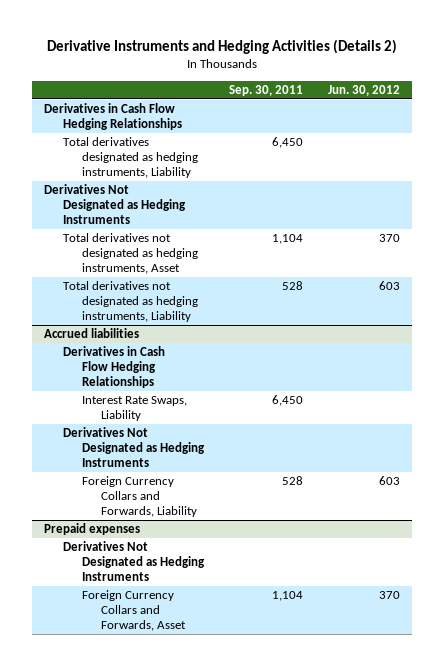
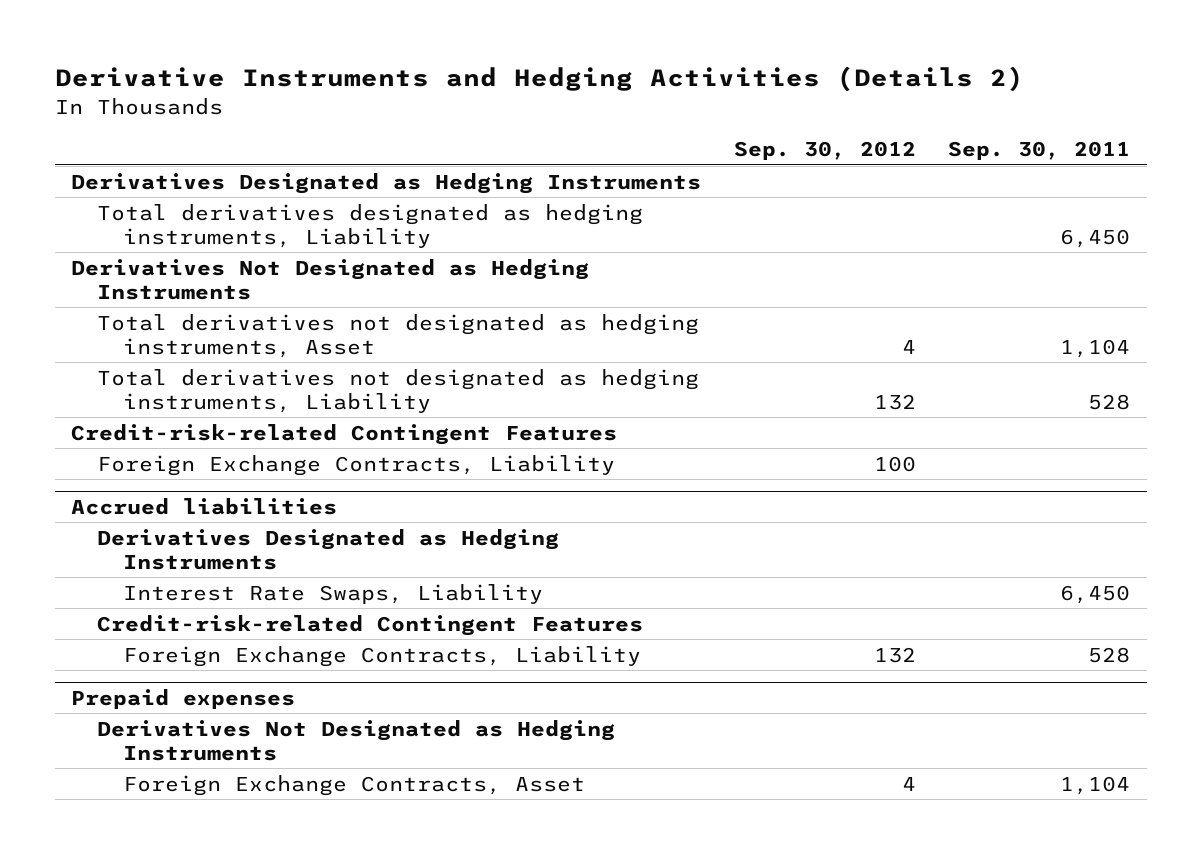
- | Sep. 30, 2011 | Jun. 30, 2012
+ | Sep. 30, 2012 | Sep. 30, 2011
- Derivatives in Cash Flow Hedging Relationships
+ Derivatives Designated as Hedging Instruments
+ Credit-risk-related Contingent Features
+ Foreign Exchange Contracts, Liability | 100 |
@ Accrued liabilities
- Derivatives in Cash Flow Hedging Relationships
+ Derivatives Designated as Hedging Instruments
- Derivatives Not Designated as Hedging Instruments
- Foreign Currency Collars and Forwards, Liability | 528 | 603
+ Credit-risk-related Contingent Features
+ Foreign Exchange Contracts, Liability | 132 | 528
@ Prepaid expenses
- Foreign Currency Collars and Forwards, Asset | 1,104 | 370
+ Foreign Exchange Contracts, Asset | 4 | 1,104

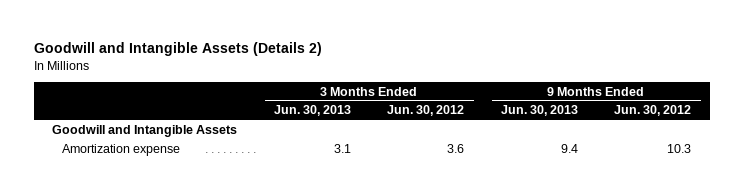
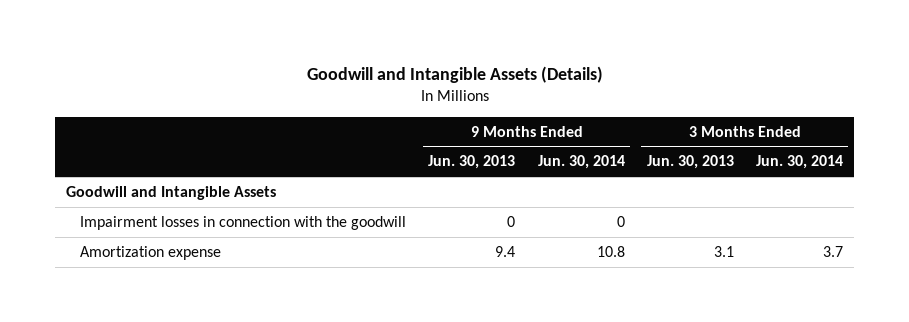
- Goodwill and Intangible Assets (Details 2)
+ Goodwill and Intangible Assets (Details)
- | 3 Months Ended Jun. 30, 2013 | 3 Months Ended Jun. 30, 2012 | 9 Months Ended Jun. 30, 2013 | 9 Months Ended Jun. 30, 2012
+ | 9 Months Ended Jun. 30, 2013 | 9 Months Ended Jun. 30, 2014 | 3 Months Ended Jun. 30, 2013 | 3 Months Ended Jun. 30, 2014
+ Impairment losses in connection with the goodwill | 0 | 0 | |

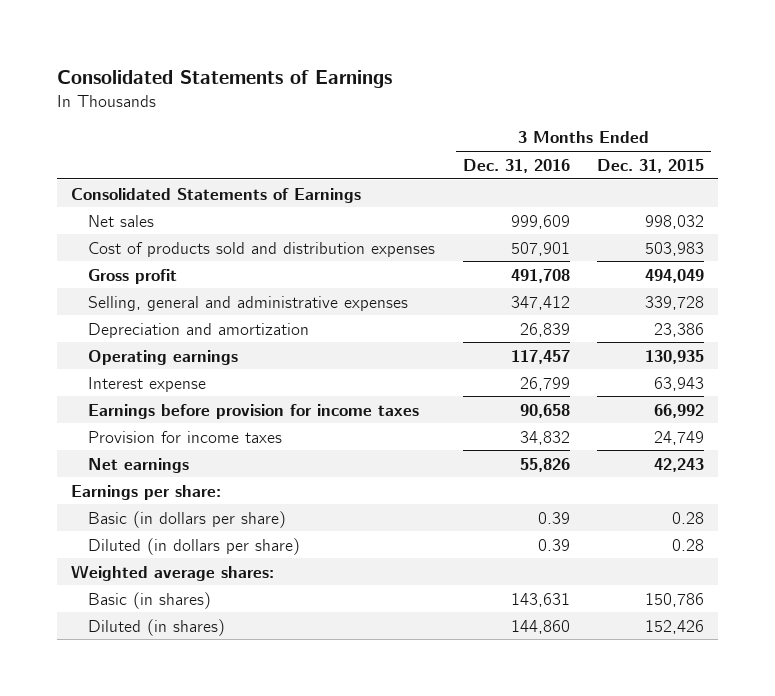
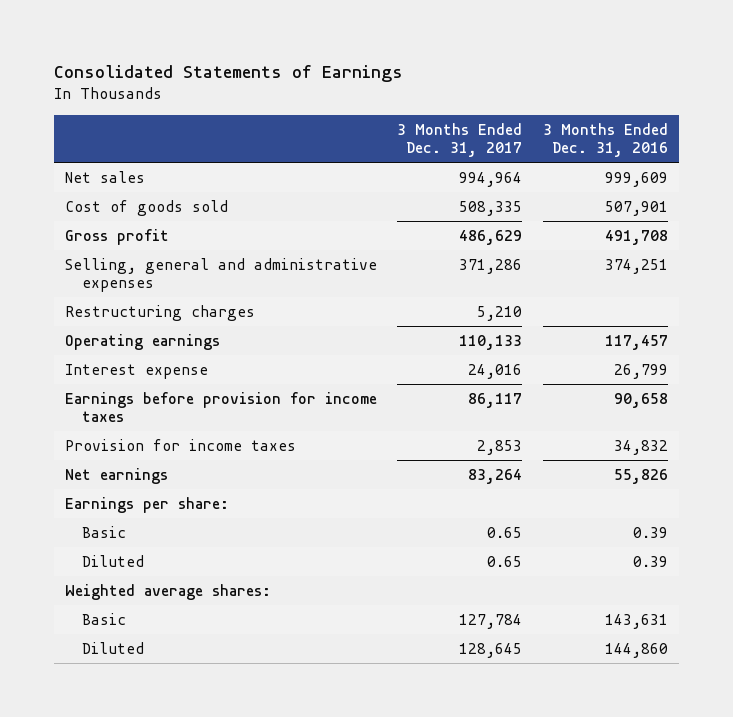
- | 3 Months Ended Dec. 31, 2016 | 3 Months Ended Dec. 31, 2015
+ | 3 Months Ended Dec. 31, 2017 | 3 Months Ended Dec. 31, 2016
- Consolidated Statements of Earnings
- Cost of products sold and distribution expenses | 507,901 | 503,983
+ Cost of goods sold | 508,335 | 507,901
- Selling, general and administrative expenses | 347,412 | 339,728
- Depreciation and amortization | 26,839 | 23,386
+ Selling, general and administrative expenses | 371,286 | 374,251
+ Restructuring charges | 5,210 |
- Basic (in dollars per share) | 0.39 | 0.28
- Diluted (in dollars per share) | 0.39 | 0.28
+ Basic | 0.65 | 0.39
+ Diluted | 0.65 | 0.39
- Basic (in shares) | 143,631 | 150,786
- Diluted (in shares) | 144,860 | 152,426
+ Basic | 127,784 | 143,631
+ Diluted | 128,645 | 144,860

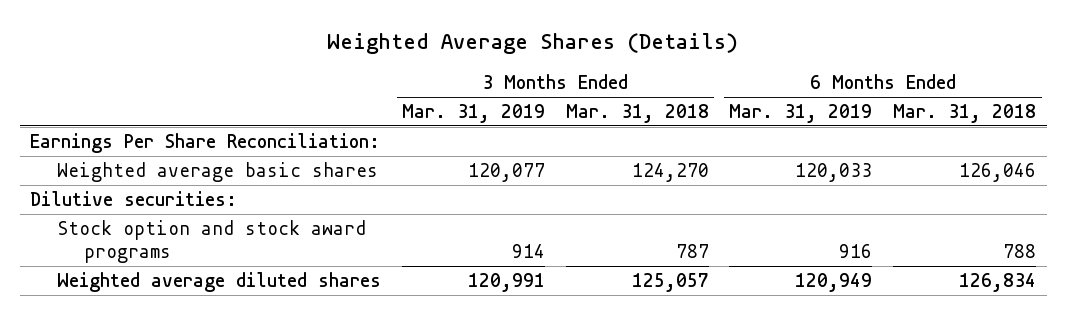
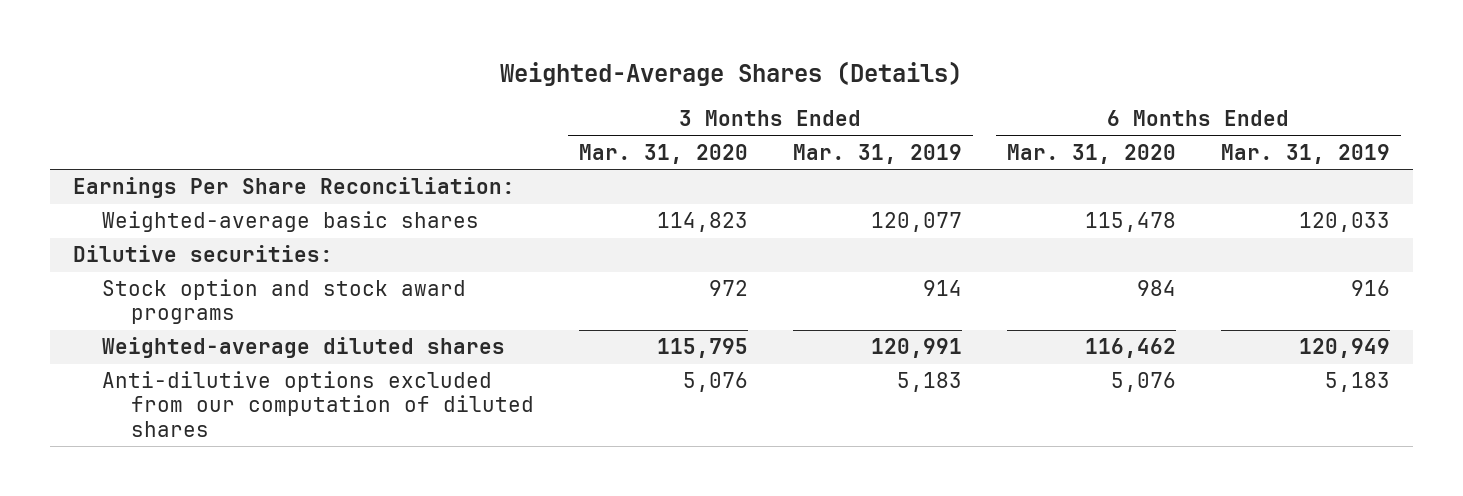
- Weighted Average Shares (Details)
+ Weighted-Average Shares (Details)
- | 3 Months Ended Mar. 31, 2019 | 3 Months Ended Mar. 31, 2018 | 6 Months Ended Mar. 31, 2019 | 6 Months Ended Mar. 31, 2018
+ | 3 Months Ended Mar. 31, 2020 | 3 Months Ended Mar. 31, 2019 | 6 Months Ended Mar. 31, 2020 | 6 Months Ended Mar. 31, 2019
- Weighted average basic shares | 120,077 | 124,270 | 120,033 | 126,046
+ Weighted-average basic shares | 114,823 | 120,077 | 115,478 | 120,033
- Weighted average diluted shares | 120,991 | 125,057 | 120,949 | 126,834
+ Weighted-average diluted shares | 115,795 | 120,991 | 116,462 | 120,949
+ Anti-dilutive options excluded from our computation of diluted shares | 5,076 | 5,183 | 5,076 | 5,183

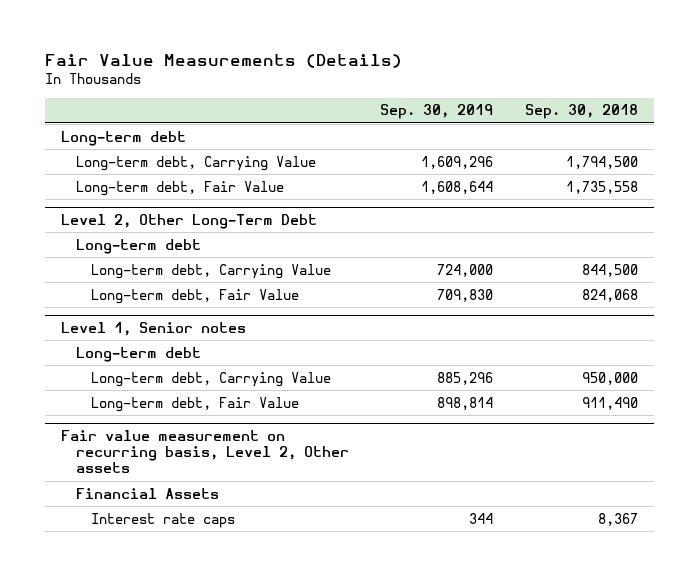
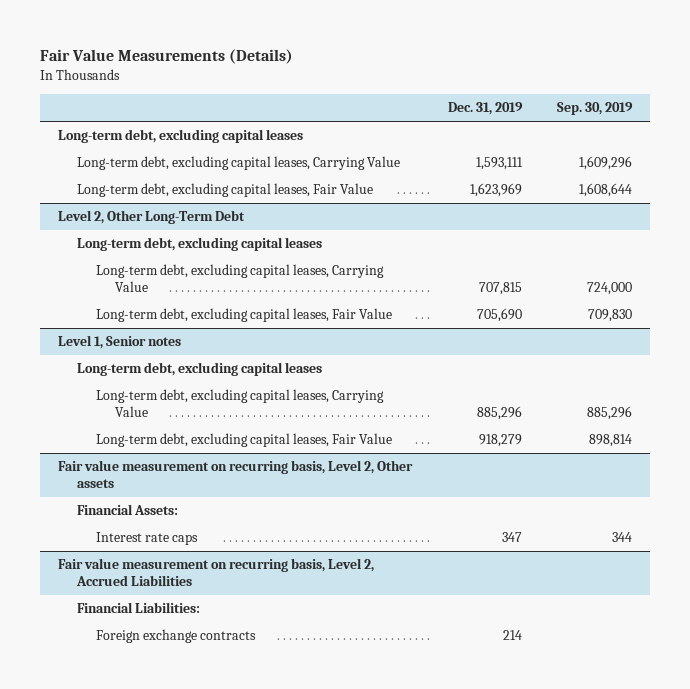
- | Sep. 30, 2019 | Sep. 30, 2018
+ | Dec. 31, 2019 | Sep. 30, 2019
- Long-term debt
- Long-term debt, Carrying Value | 1,609,296 | 1,794,500
- Long-term debt, Fair Value | 1,608,644 | 1,735,558
+ Long-term debt, excluding capital leases
+ Long-term debt, excluding capital leases, Carrying Value | 1,593,111 | 1,609,296
+ Long-term debt, excluding capital leases, Fair Value | 1,623,969 | 1,608,644
@ Level 2, Other Long-Term Debt
- Long-term debt
- Long-term debt, Carrying Value | 724,000 | 844,500
- Long-term debt, Fair Value | 709,830 | 824,068
+ Long-term debt, excluding capital leases
+ Long-term debt, excluding capital leases, Carrying Value | 707,815 | 724,000
+ Long-term debt, excluding capital leases, Fair Value | 705,690 | 709,830
@ Level 1, Senior notes
- Long-term debt
- Long-term debt, Carrying Value | 885,296 | 950,000
- Long-term debt, Fair Value | 898,814 | 911,490
+ Long-term debt, excluding capital leases
+ Long-term debt, excluding capital leases, Carrying Value | 885,296 | 885,296
+ Long-term debt, excluding capital leases, Fair Value | 918,279 | 898,814
@ Fair value measurement on recurring basis, Level 2, Other assets
- Financial Assets
+ Financial Assets:
+ Fair value measurement on recurring basis, Level 2, Accrued Liabilities
+ Financial Liabilities:
+ Foreign exchange contracts | 214 |

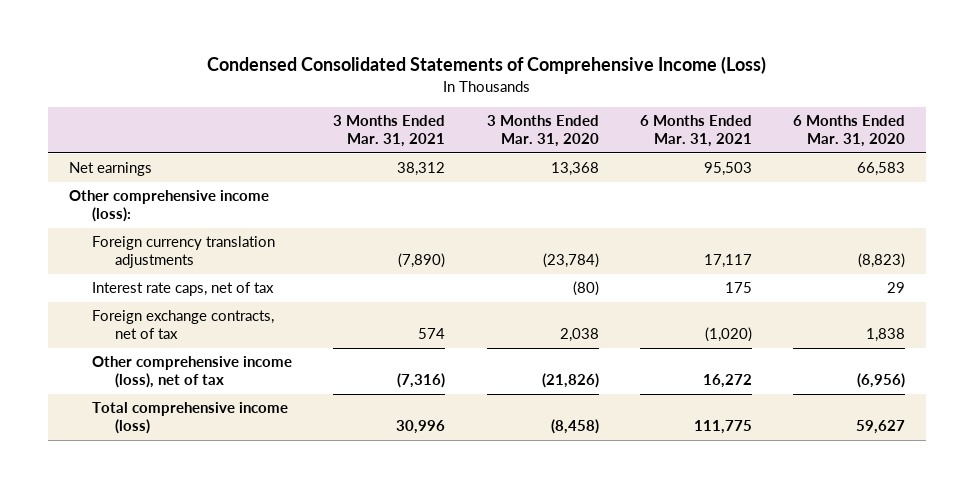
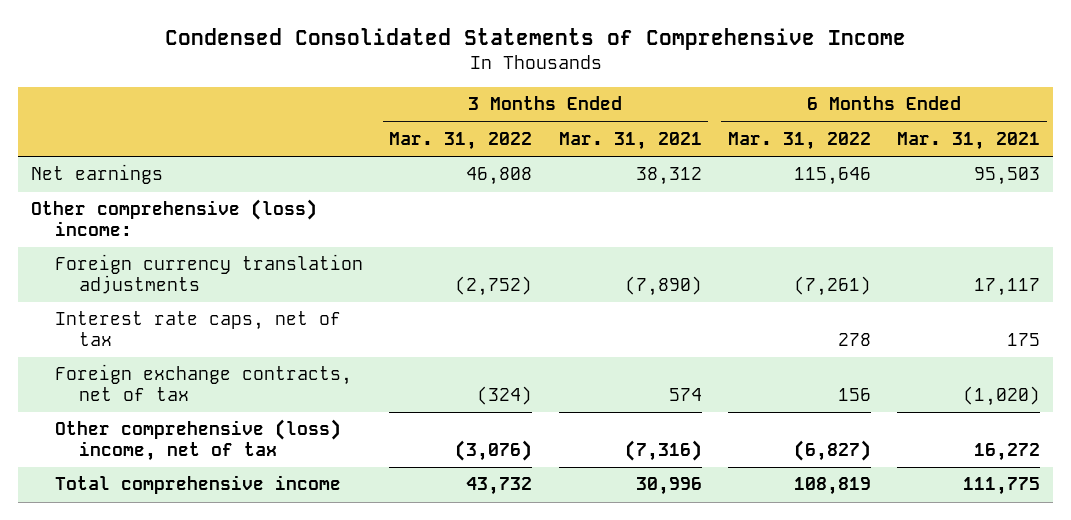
- Condensed Consolidated Statements of Comprehensive Income (Loss)
+ Condensed Consolidated Statements of Comprehensive Income
- | 3 Months Ended Mar. 31, 2021 | 3 Months Ended Mar. 31, 2020 | 6 Months Ended Mar. 31, 2021 | 6 Months Ended Mar. 31, 2020
+ | 3 Months Ended Mar. 31, 2022 | 3 Months Ended Mar. 31, 2021 | 6 Months Ended Mar. 31, 2022 | 6 Months Ended Mar. 31, 2021
- Other comprehensive income (loss):
+ Other comprehensive (loss) income:
- Other comprehensive income (loss), net of tax | (7,316) | (21,826) | 16,272 | (6,956)
- Total comprehensive income (loss) | 30,996 | (8,458) | 111,775 | 59,627
+ Other comprehensive (loss) income, net of tax | (3,076) | (7,316) | (6,827) | 16,272
+ Total comprehensive income | 43,732 | 30,996 | 108,819 | 111,775

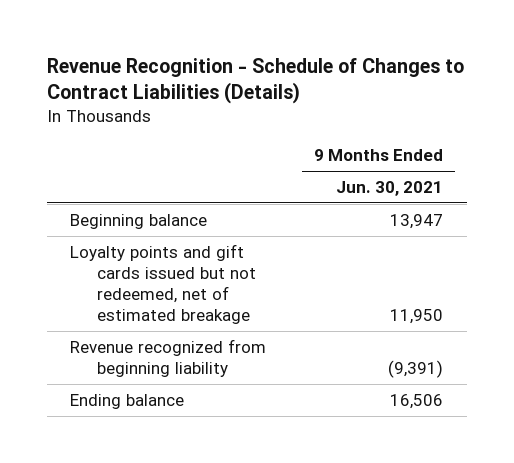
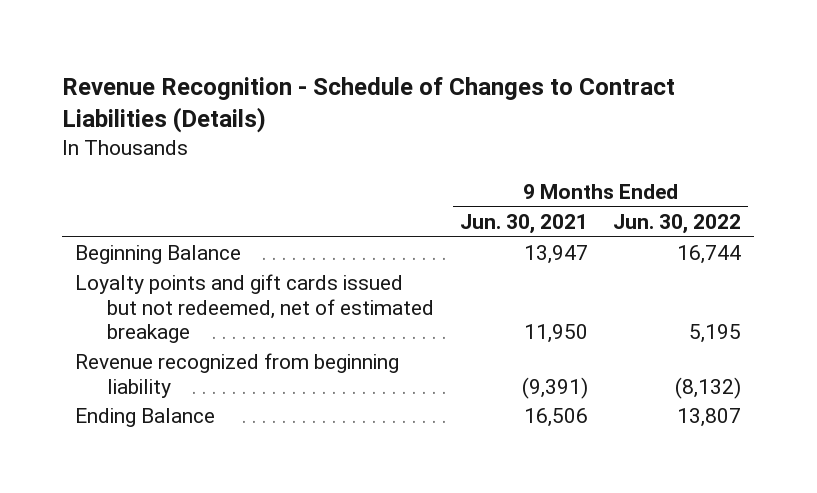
- | 9 Months Ended Jun. 30, 2021
+ | 9 Months Ended Jun. 30, 2021 | 9 Months Ended Jun. 30, 2022
- Beginning balance | 13,947
+ Beginning Balance | 13,947 | 16,744
- Ending balance | 16,506
+ Ending Balance | 16,506 | 13,807

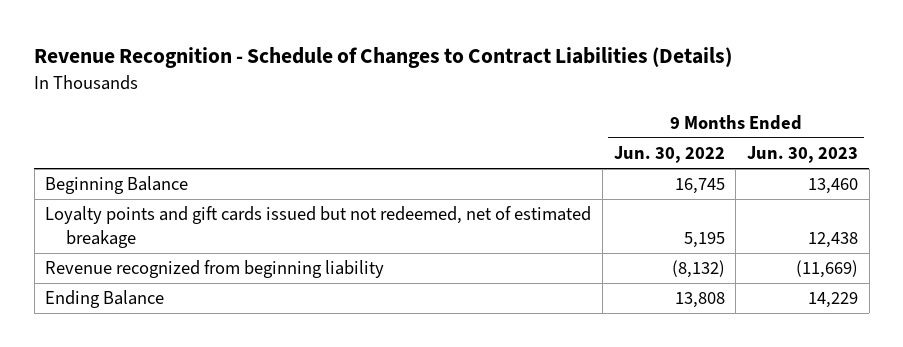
- | 9 Months Ended Jun. 30, 2021 | 9 Months Ended Jun. 30, 2022
+ | 9 Months Ended Jun. 30, 2022 | 9 Months Ended Jun. 30, 2023
- Beginning Balance | 13,947 | 16,744
+ Beginning Balance | 16,745 | 13,460
- Ending Balance | 16,506 | 13,807
+ Ending Balance | 13,808 | 14,229

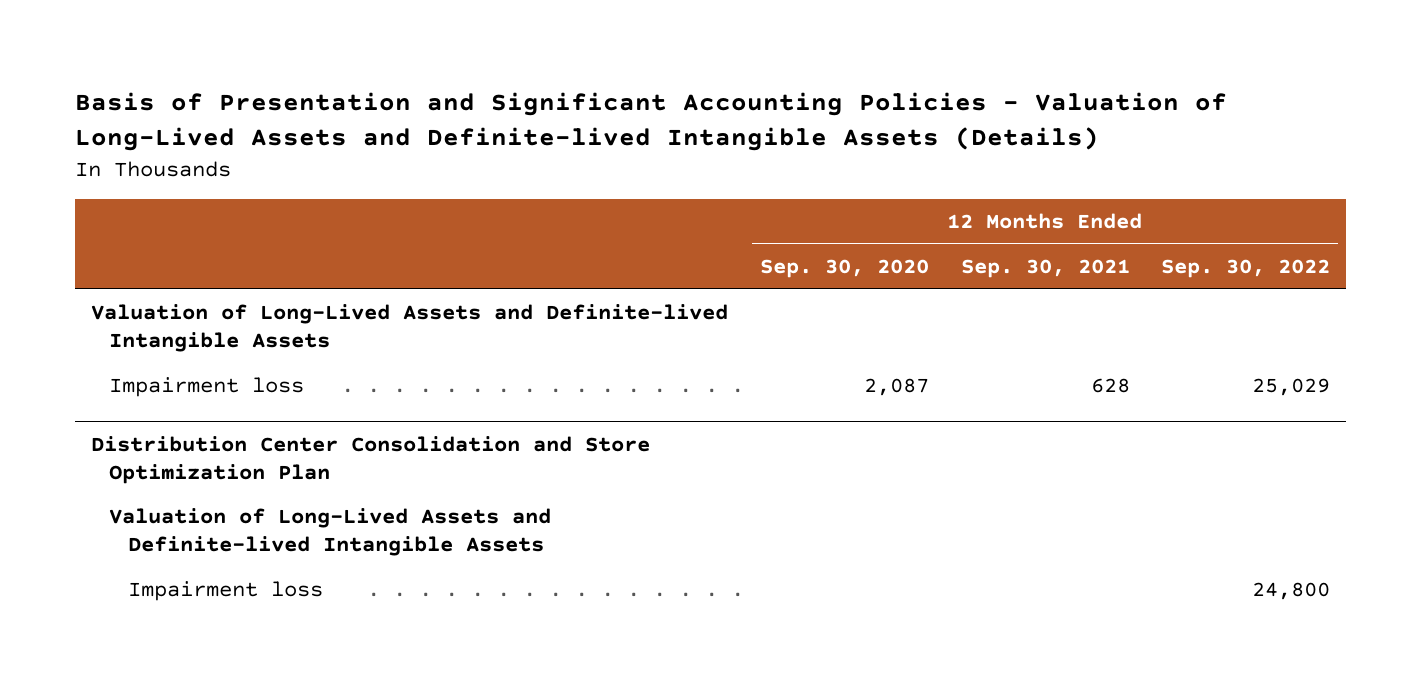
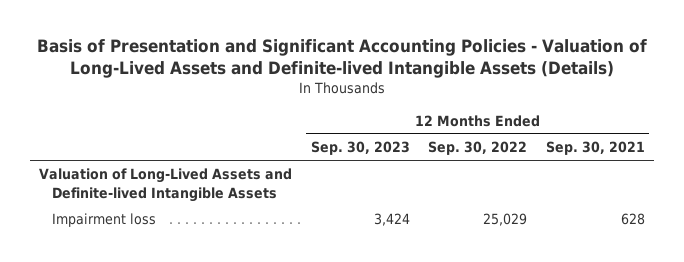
- | 12 Months Ended Sep. 30, 2020 | 12 Months Ended Sep. 30, 2021 | 12 Months Ended Sep. 30, 2022
+ | 12 Months Ended Sep. 30, 2023 | 12 Months Ended Sep. 30, 2022 | 12 Months Ended Sep. 30, 2021
- Distribution Center Consolidation and Store Optimization Plan
- Valuation of Long-Lived Assets and Definite-lived Intangible Assets
- Impairment loss | | | 24,800

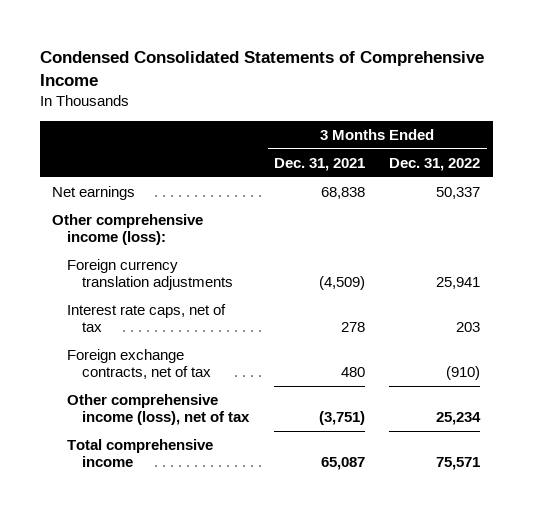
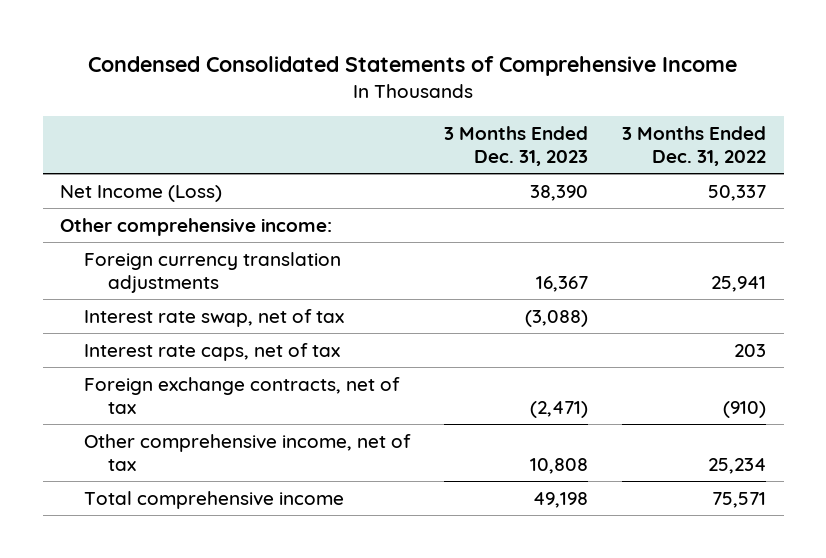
- | 3 Months Ended Dec. 31, 2021 | 3 Months Ended Dec. 31, 2022
+ | 3 Months Ended Dec. 31, 2023 | 3 Months Ended Dec. 31, 2022
- Net earnings | 68,838 | 50,337
- Other comprehensive income (loss):
+ Net Income (Loss) | 38,390 | 50,337
+ Other comprehensive income:
+ Interest rate swap, net of tax | (3,088) |
- Other comprehensive income (loss), net of tax | (3,751) | 25,234
+ Other comprehensive income, net of tax | 10,808 | 25,234

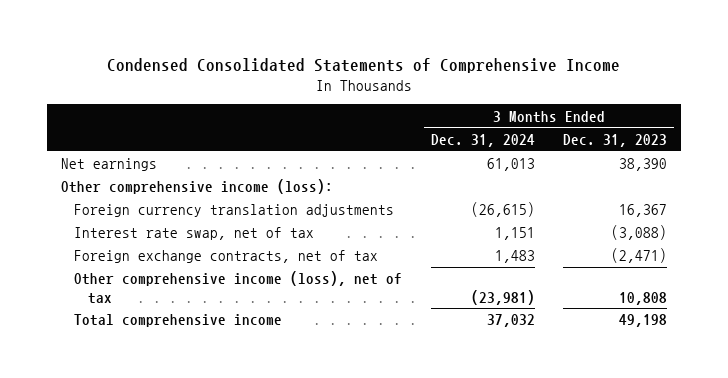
- | 3 Months Ended Dec. 31, 2023 | 3 Months Ended Dec. 31, 2022
+ | 3 Months Ended Dec. 31, 2024 | 3 Months Ended Dec. 31, 2023
- Net Income (Loss) | 38,390 | 50,337
- Other comprehensive income:
+ Net earnings | 61,013 | 38,390
+ Other comprehensive income (loss):
- Interest rate caps, net of tax | | 203
- Other comprehensive income, net of tax | 10,808 | 25,234
+ Other comprehensive income (loss), net of tax | (23,981) | 10,808

